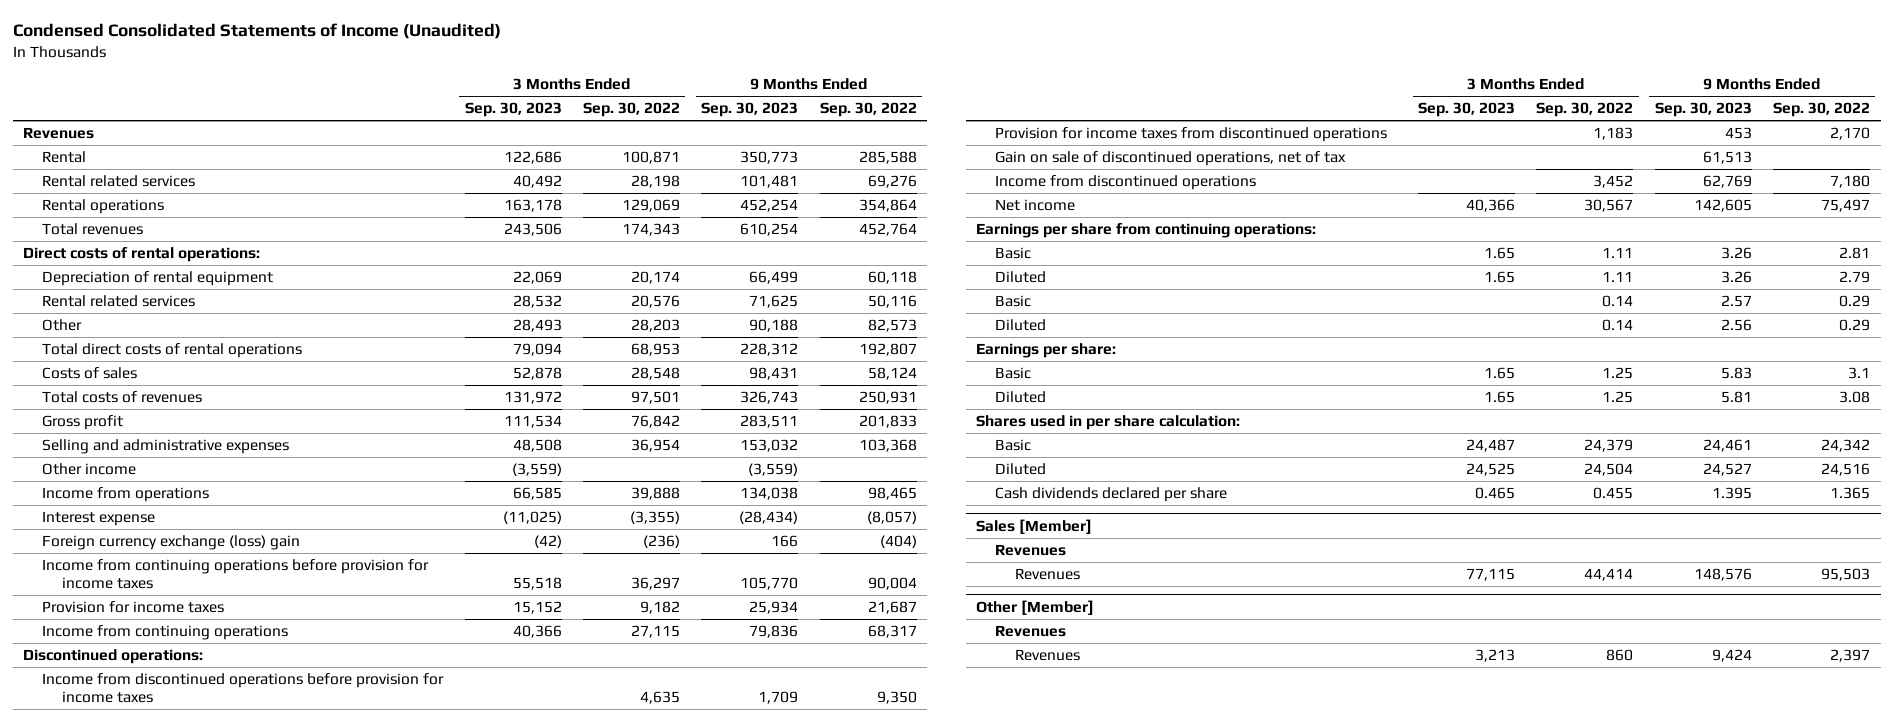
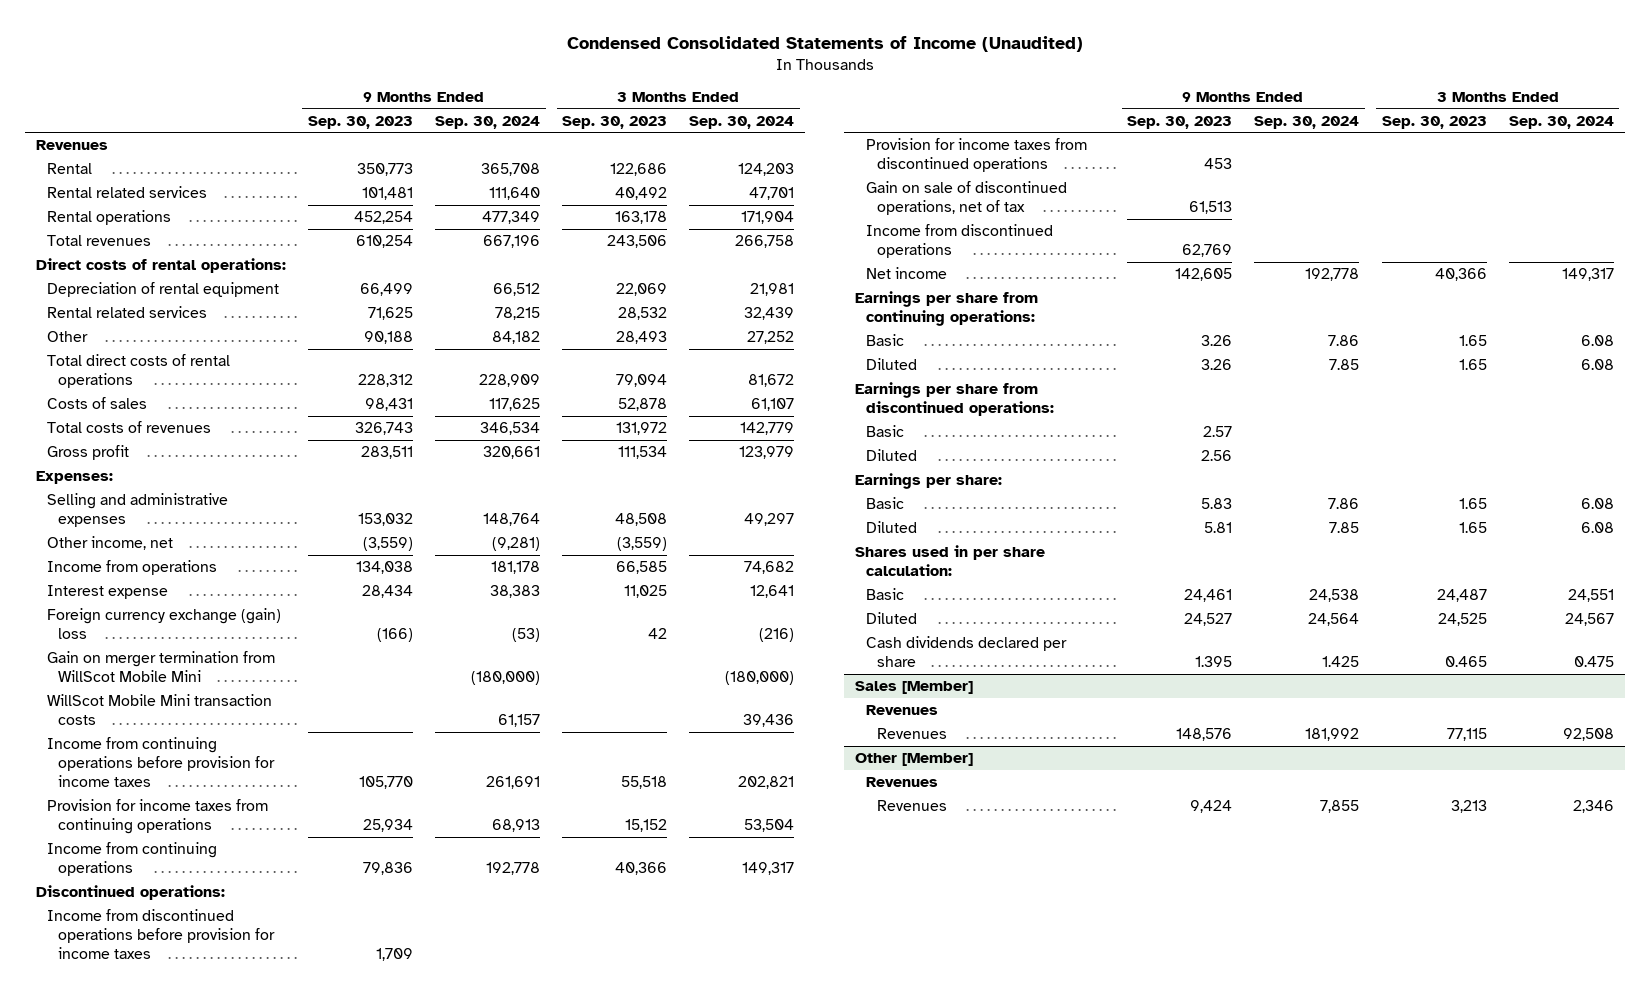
- | 3 Months Ended Sep. 30, 2023 | 3 Months Ended Sep. 30, 2022 | 9 Months Ended Sep. 30, 2023 | 9 Months Ended Sep. 30, 2022
+ | 9 Months Ended Sep. 30, 2023 | 9 Months Ended Sep. 30, 2024 | 3 Months Ended Sep. 30, 2023 | 3 Months Ended Sep. 30, 2024
+ Expenses:
- Other income | (3,559) | | (3,559) |
+ Other income, net | (3,559) | (9,281) | (3,559) |
- Interest expense | (11,025) | (3,355) | (28,434) | (8,057)
- Foreign currency exchange (loss) gain | (42) | (236) | 166 | (404)
+ Interest expense | 28,434 | 38,383 | 11,025 | 12,641
+ Foreign currency exchange (gain) loss | (166) | (53) | 42 | (216)
+ Gain on merger termination from WillScot Mobile Mini | | (180,000) | | (180,000)
+ WillScot Mobile Mini transaction costs | | 61,157 | | 39,436
- Provision for income taxes | 15,152 | 9,182 | 25,934 | 21,687
+ Provision for income taxes from continuing operations | 25,934 | 68,913 | 15,152 | 53,504
+ Earnings per share from discontinued operations:

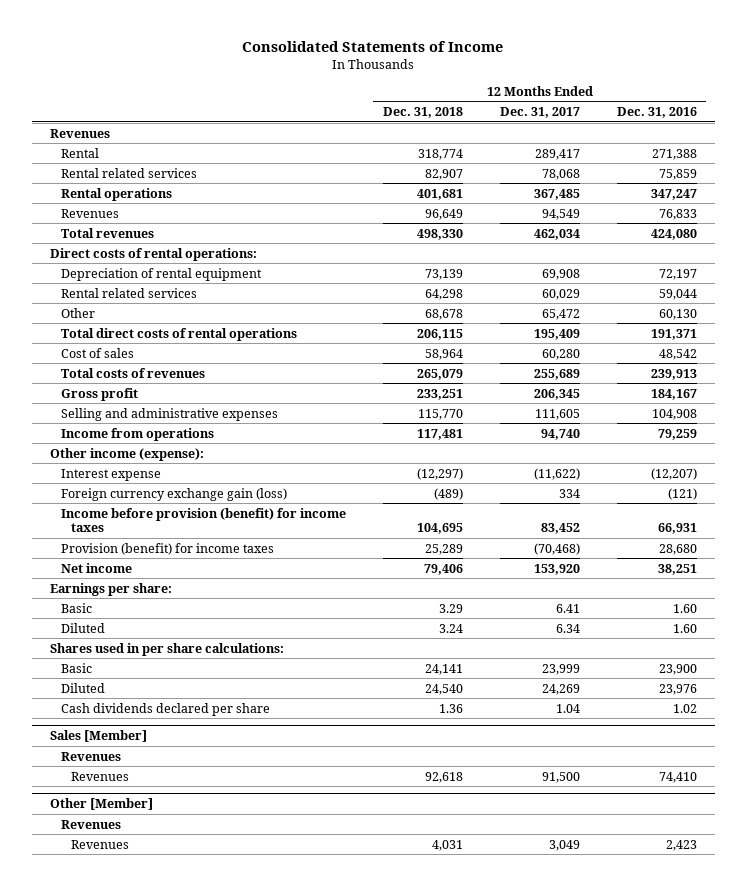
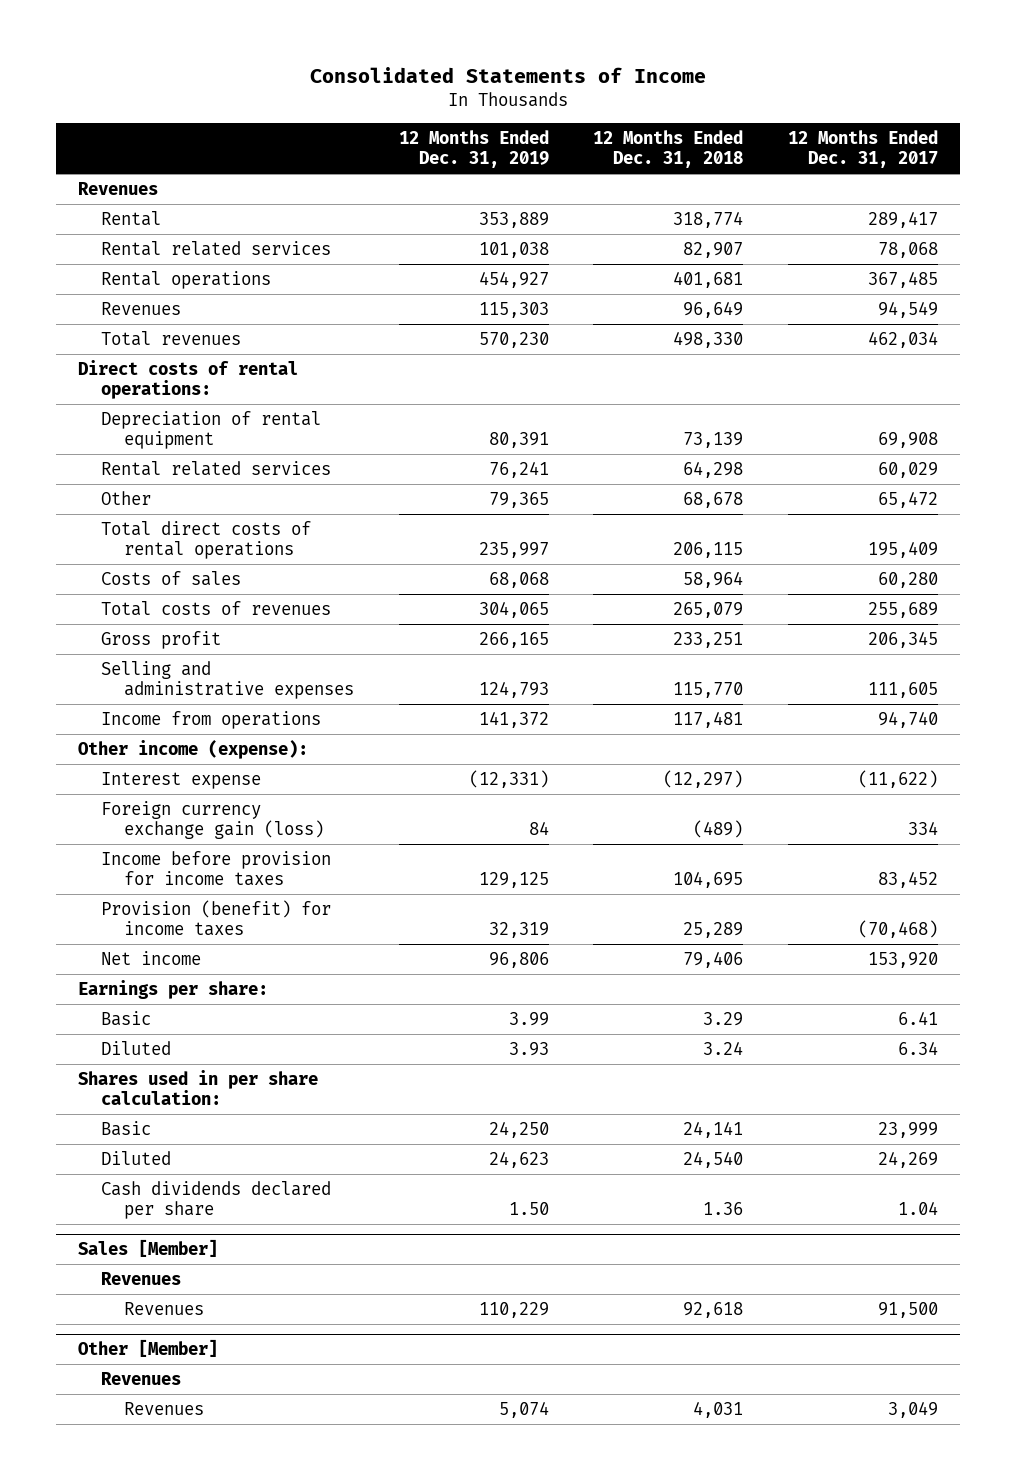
- | 12 Months Ended Dec. 31, 2018 | 12 Months Ended Dec. 31, 2017 | 12 Months Ended Dec. 31, 2016
+ | 12 Months Ended Dec. 31, 2019 | 12 Months Ended Dec. 31, 2018 | 12 Months Ended Dec. 31, 2017
- Cost of sales | 58,964 | 60,280 | 48,542
+ Costs of sales | 68,068 | 58,964 | 60,280
- Income before provision (benefit) for income taxes | 104,695 | 83,452 | 66,931
+ Income before provision for income taxes | 129,125 | 104,695 | 83,452
- Shares used in per share calculations:
+ Shares used in per share calculation:

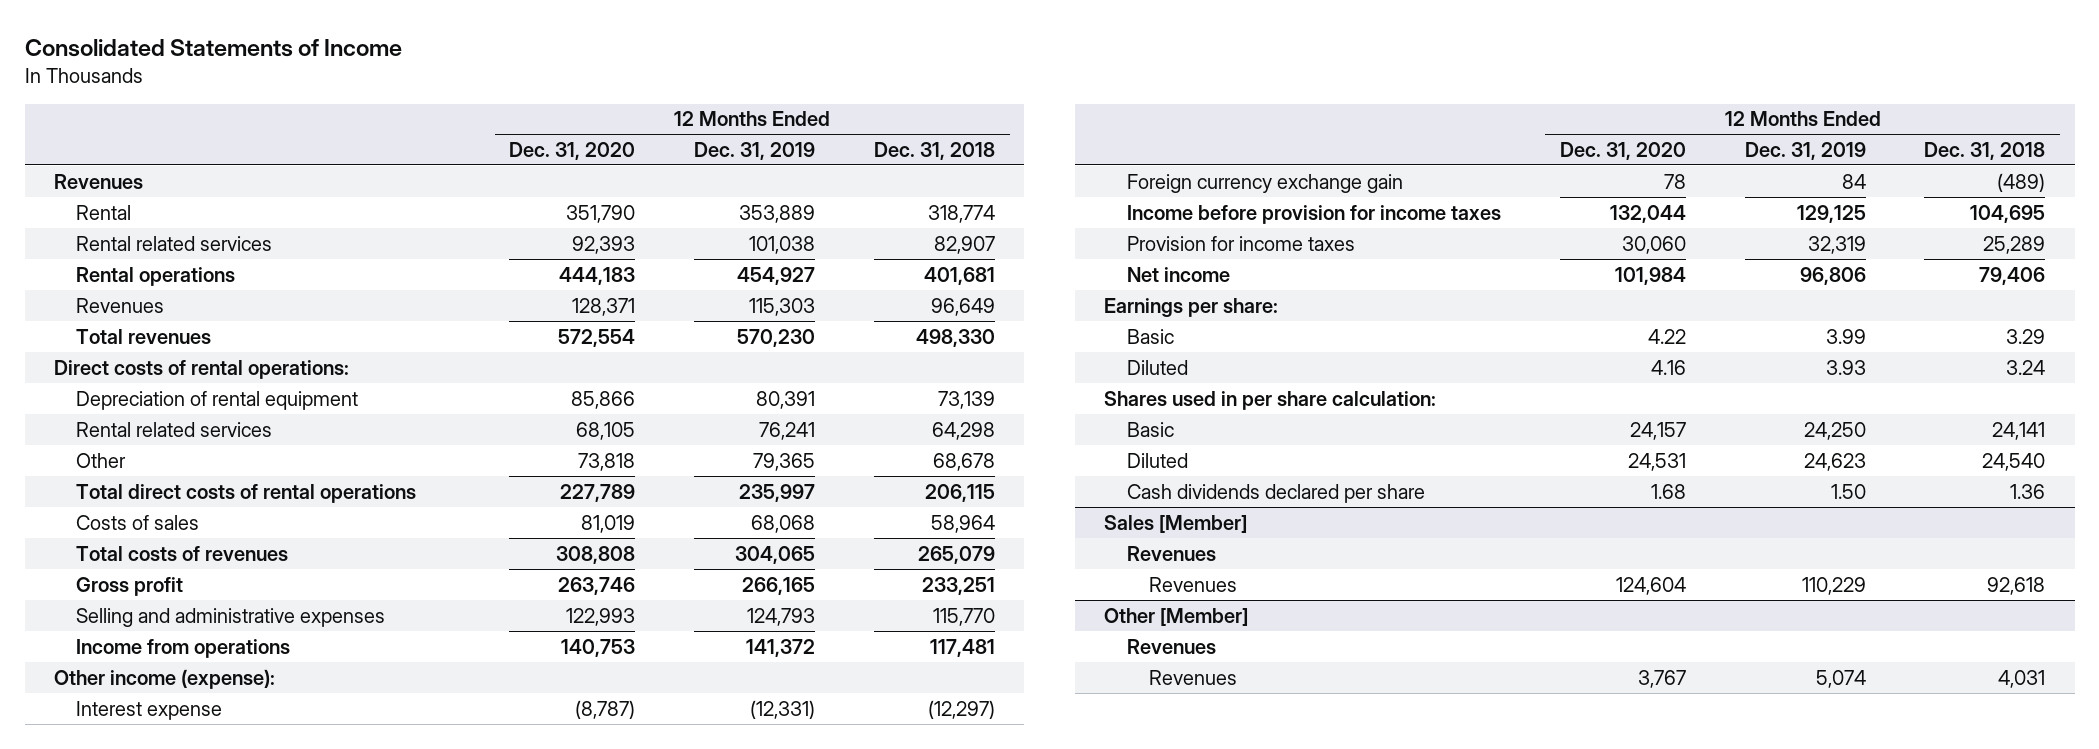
- | 12 Months Ended Dec. 31, 2019 | 12 Months Ended Dec. 31, 2018 | 12 Months Ended Dec. 31, 2017
+ | 12 Months Ended Dec. 31, 2020 | 12 Months Ended Dec. 31, 2019 | 12 Months Ended Dec. 31, 2018
- Foreign currency exchange gain (loss) | 84 | (489) | 334
+ Foreign currency exchange gain | 78 | 84 | (489)
- Provision (benefit) for income taxes | 32,319 | 25,289 | (70,468)
+ Provision for income taxes | 30,060 | 32,319 | 25,289

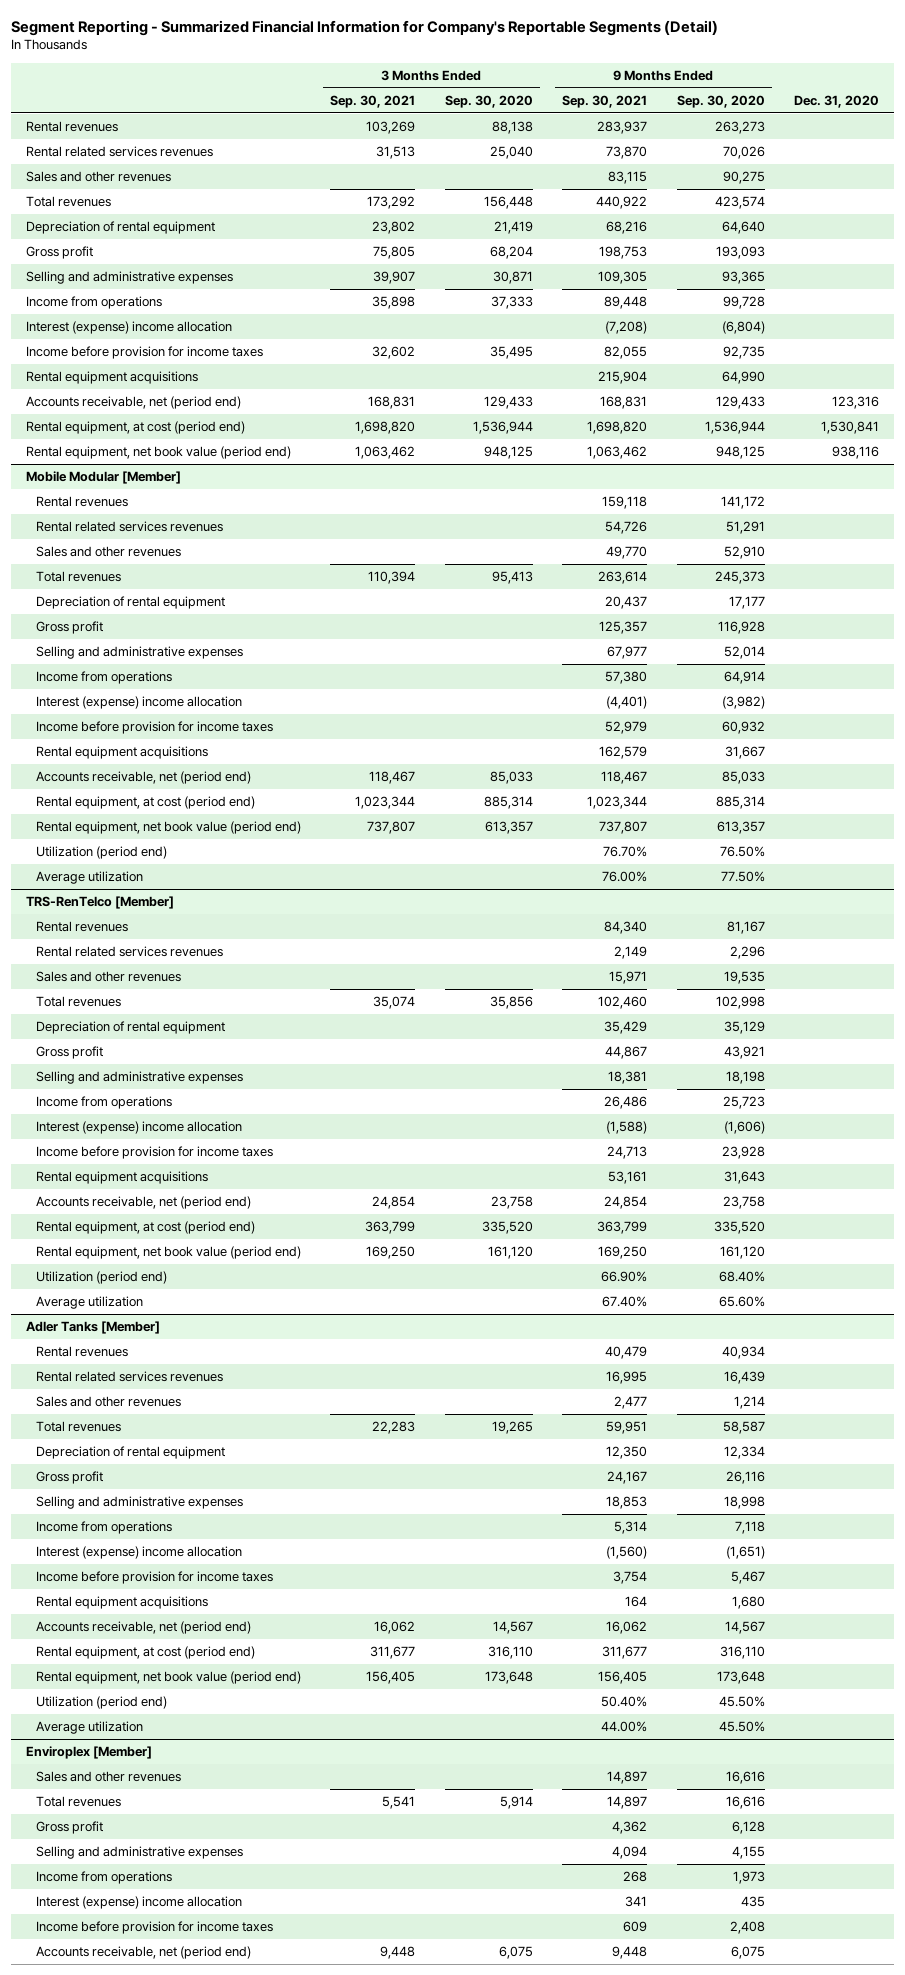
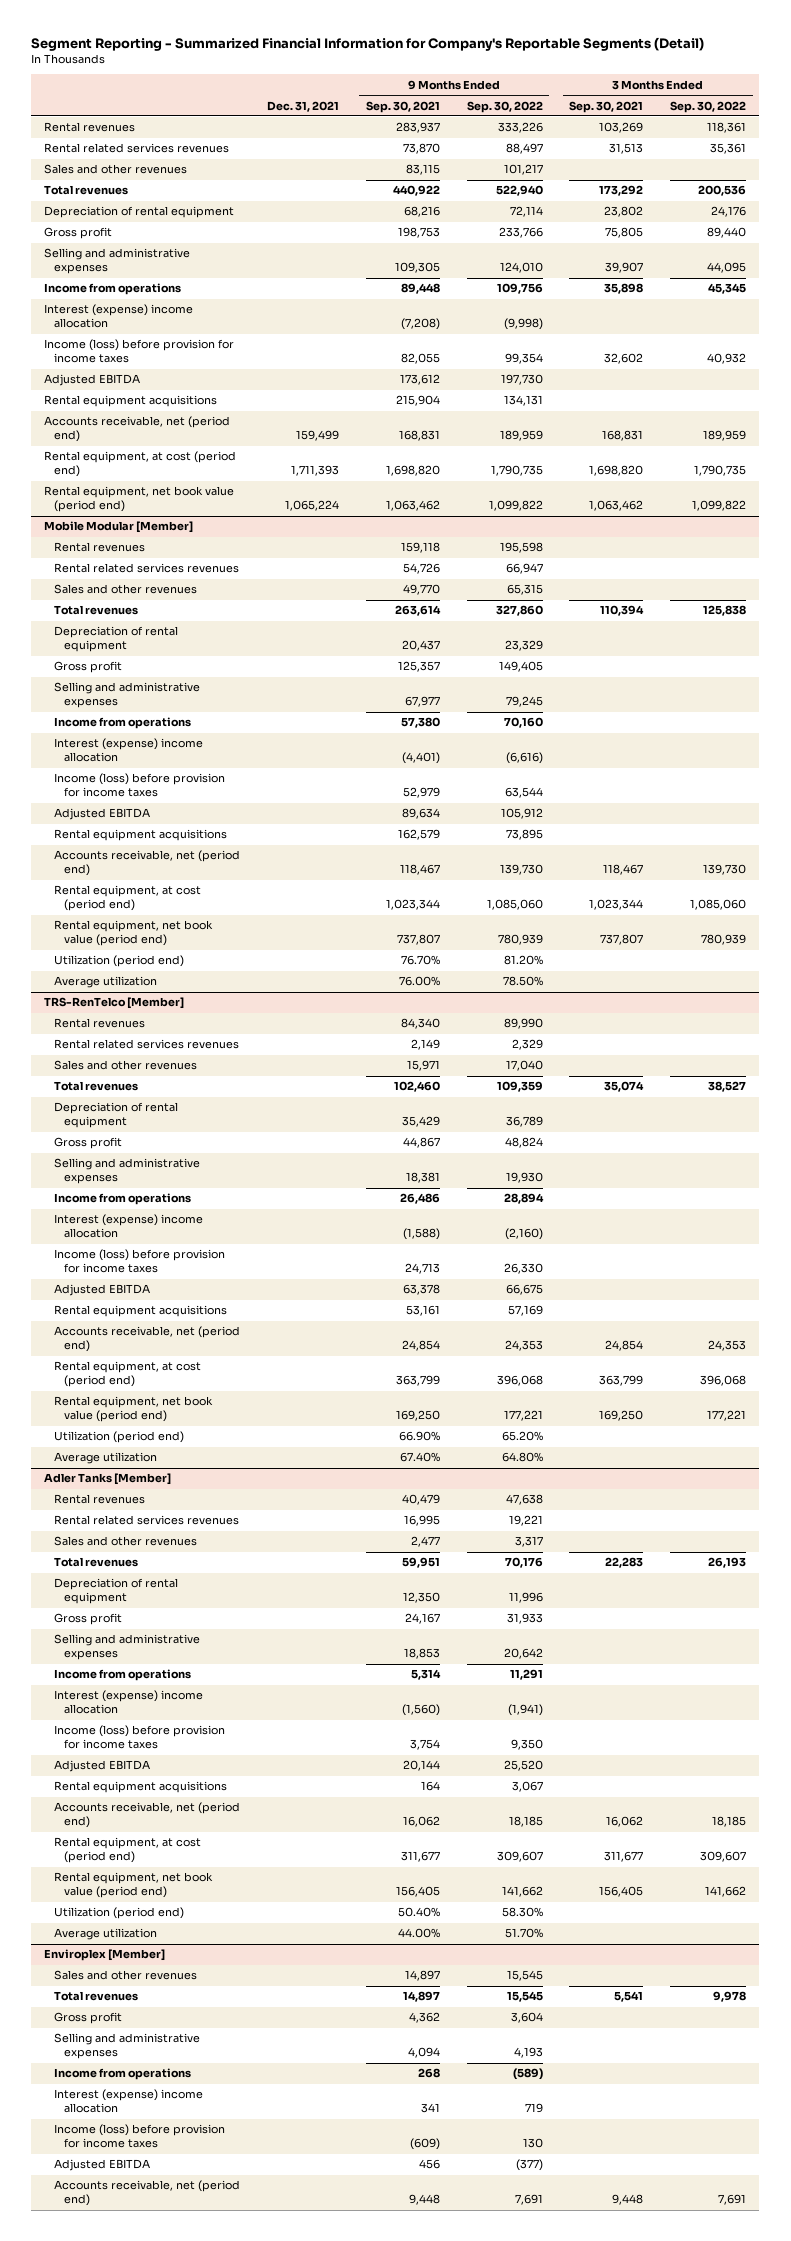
- | 3 Months Ended Sep. 30, 2021 | 3 Months Ended Sep. 30, 2020 | 9 Months Ended Sep. 30, 2021 | 9 Months Ended Sep. 30, 2020 | Dec. 31, 2020
+ | Dec. 31, 2021 | 9 Months Ended Sep. 30, 2021 | 9 Months Ended Sep. 30, 2022 | 3 Months Ended Sep. 30, 2021 | 3 Months Ended Sep. 30, 2022
- Income before provision for income taxes | 32,602 | 35,495 | 82,055 | 92,735 |
+ Income (loss) before provision for income taxes | | 82,055 | 99,354 | 32,602 | 40,932
+ Adjusted EBITDA | | 173,612 | 197,730 | |
@ Mobile Modular [Member]
- Income before provision for income taxes | | | 52,979 | 60,932 |
+ Income (loss) before provision for income taxes | | 52,979 | 63,544 | |
+ Adjusted EBITDA | | 89,634 | 105,912 | |
@ TRS-RenTelco [Member]
- Income before provision for income taxes | | | 24,713 | 23,928 |
+ Income (loss) before provision for income taxes | | 24,713 | 26,330 | |
+ Adjusted EBITDA | | 63,378 | 66,675 | |
@ Adler Tanks [Member]
- Income before provision for income taxes | | | 3,754 | 5,467 |
+ Income (loss) before provision for income taxes | | 3,754 | 9,350 | |
+ Adjusted EBITDA | | 20,144 | 25,520 | |
@ Enviroplex [Member]
- Income before provision for income taxes | | | 609 | 2,408 |
+ Income (loss) before provision for income taxes | | (609) | 130 | |
+ Adjusted EBITDA | | 456 | (377) | |

